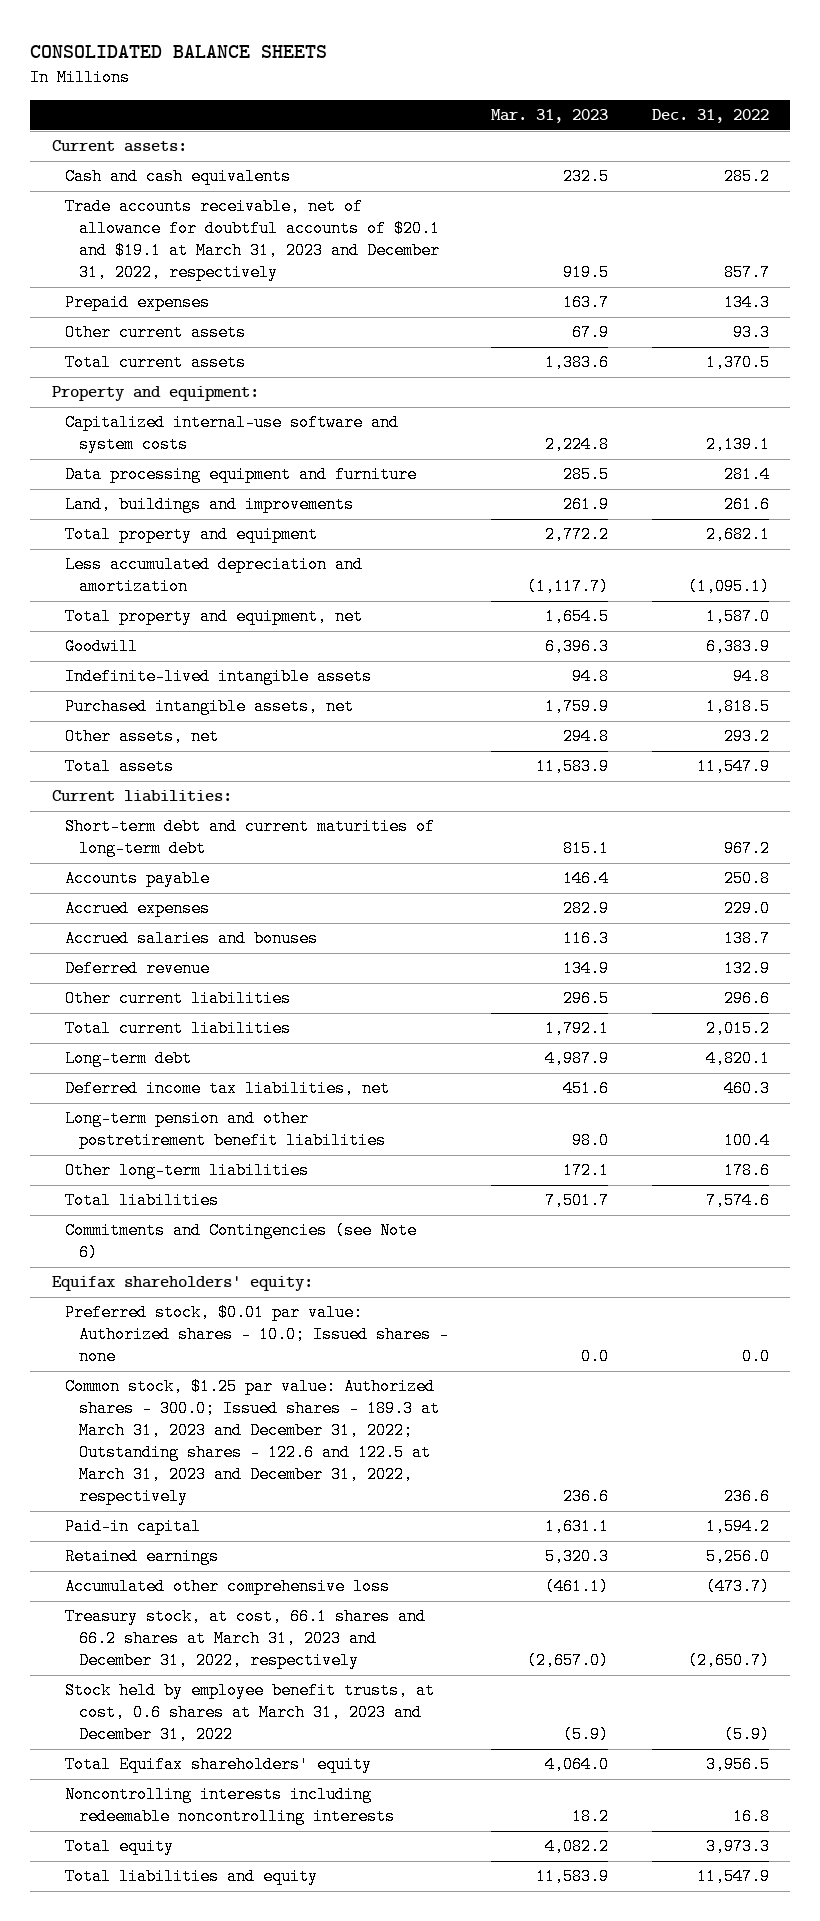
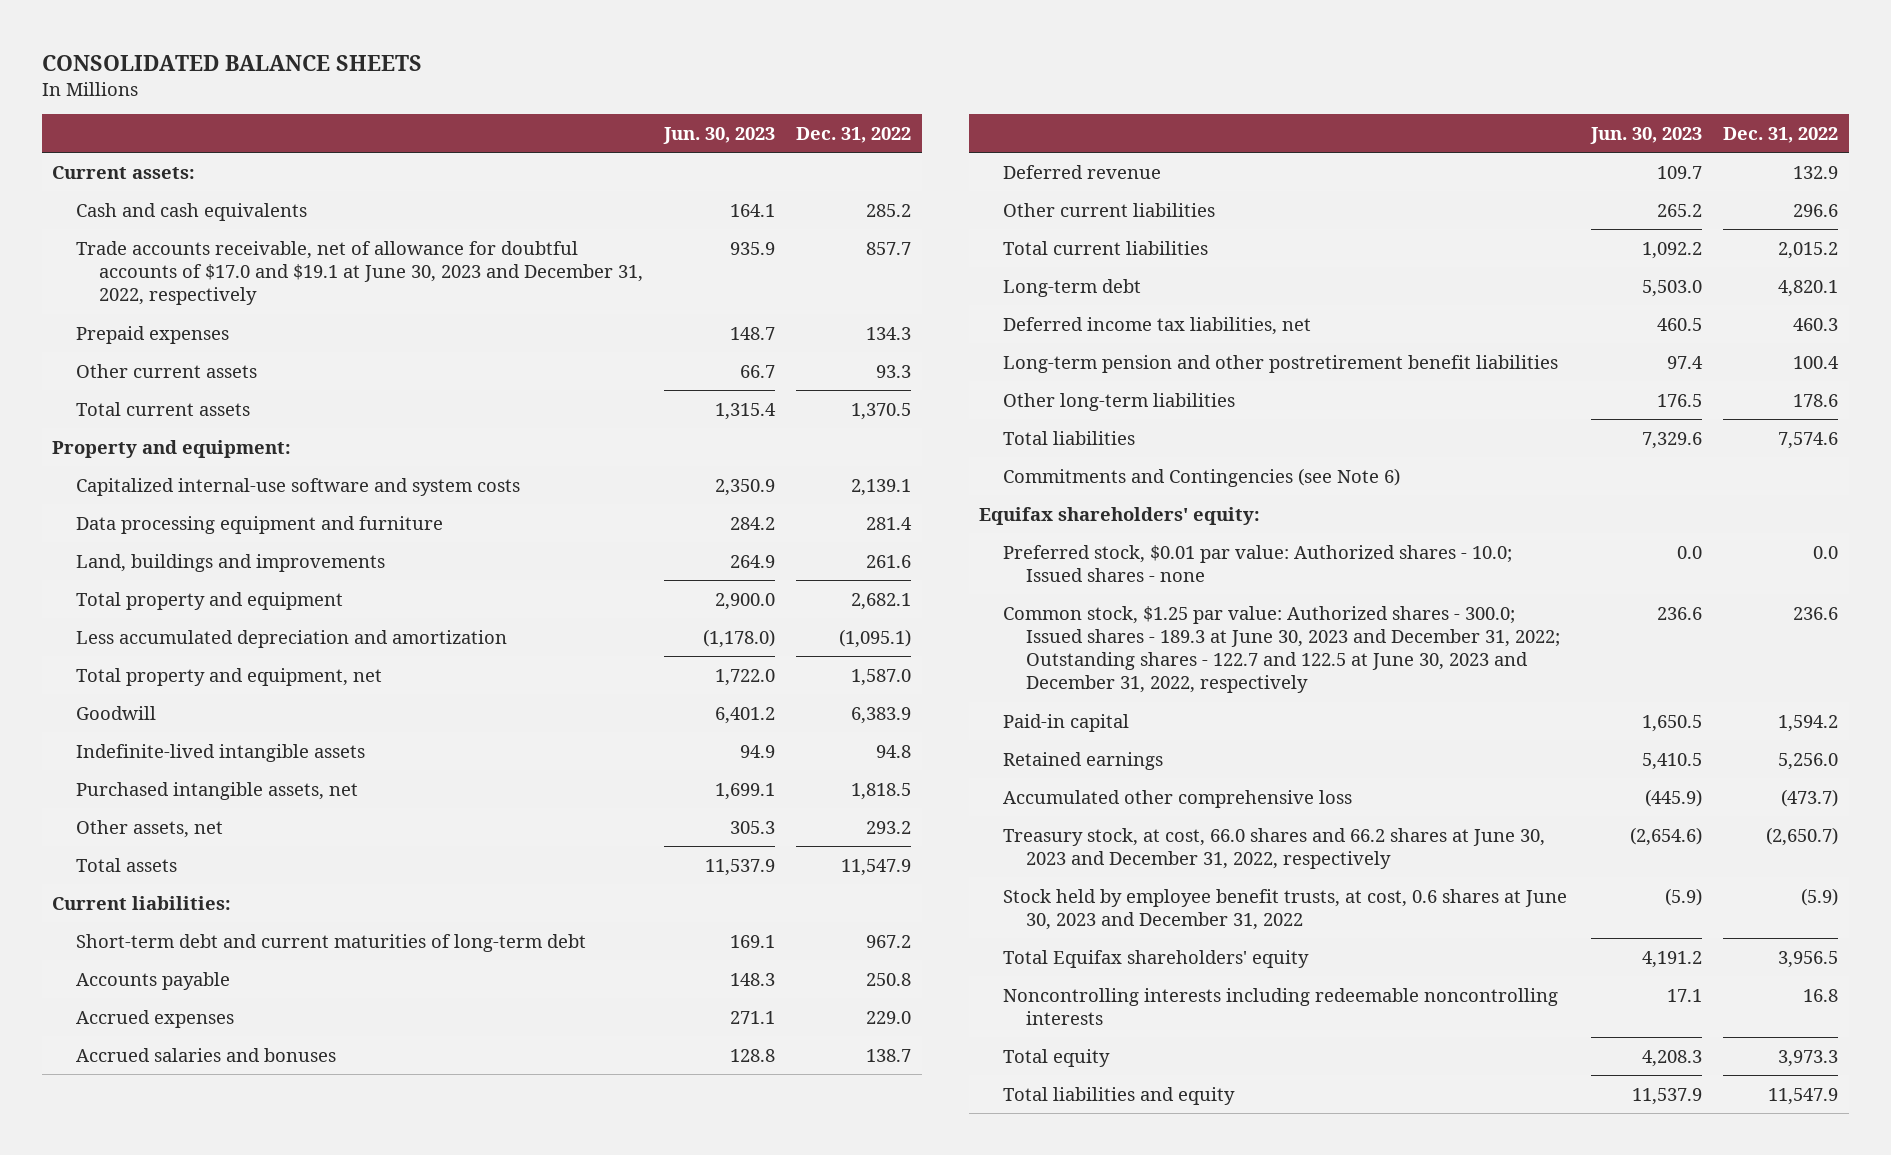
- | Mar. 31, 2023 | Dec. 31, 2022
+ | Jun. 30, 2023 | Dec. 31, 2022
- Trade accounts receivable, net of allowance for doubtful accounts of $20.1 and $19.1 at March 31, 2023 and December 31, 2022, respectively | 919.5 | 857.7
+ Trade accounts receivable, net of allowance for doubtful accounts of $17.0 and $19.1 at June 30, 2023 and December 31, 2022, respectively | 935.9 | 857.7
- Common stock, $1.25 par value: Authorized shares - 300.0; Issued shares - 189.3 at March 31, 2023 and December 31, 2022; Outstanding shares - 122.6 and 122.5 at March 31, 2023 and December 31, 2022, respectively | 236.6 | 236.6
+ Common stock, $1.25 par value: Authorized shares - 300.0; Issued shares - 189.3 at June 30, 2023 and December 31, 2022; Outstanding shares - 122.7 and 122.5 at June 30, 2023 and December 31, 2022, respectively | 236.6 | 236.6
- Treasury stock, at cost, 66.1 shares and 66.2 shares at March 31, 2023 and December 31, 2022, respectively | (2,657.0) | (2,650.7)
- Stock held by employee benefit trusts, at cost, 0.6 shares at March 31, 2023 and December 31, 2022 | (5.9) | (5.9)
+ Treasury stock, at cost, 66.0 shares and 66.2 shares at June 30, 2023 and December 31, 2022, respectively | (2,654.6) | (2,650.7)
+ Stock held by employee benefit trusts, at cost, 0.6 shares at June 30, 2023 and December 31, 2022 | (5.9) | (5.9)

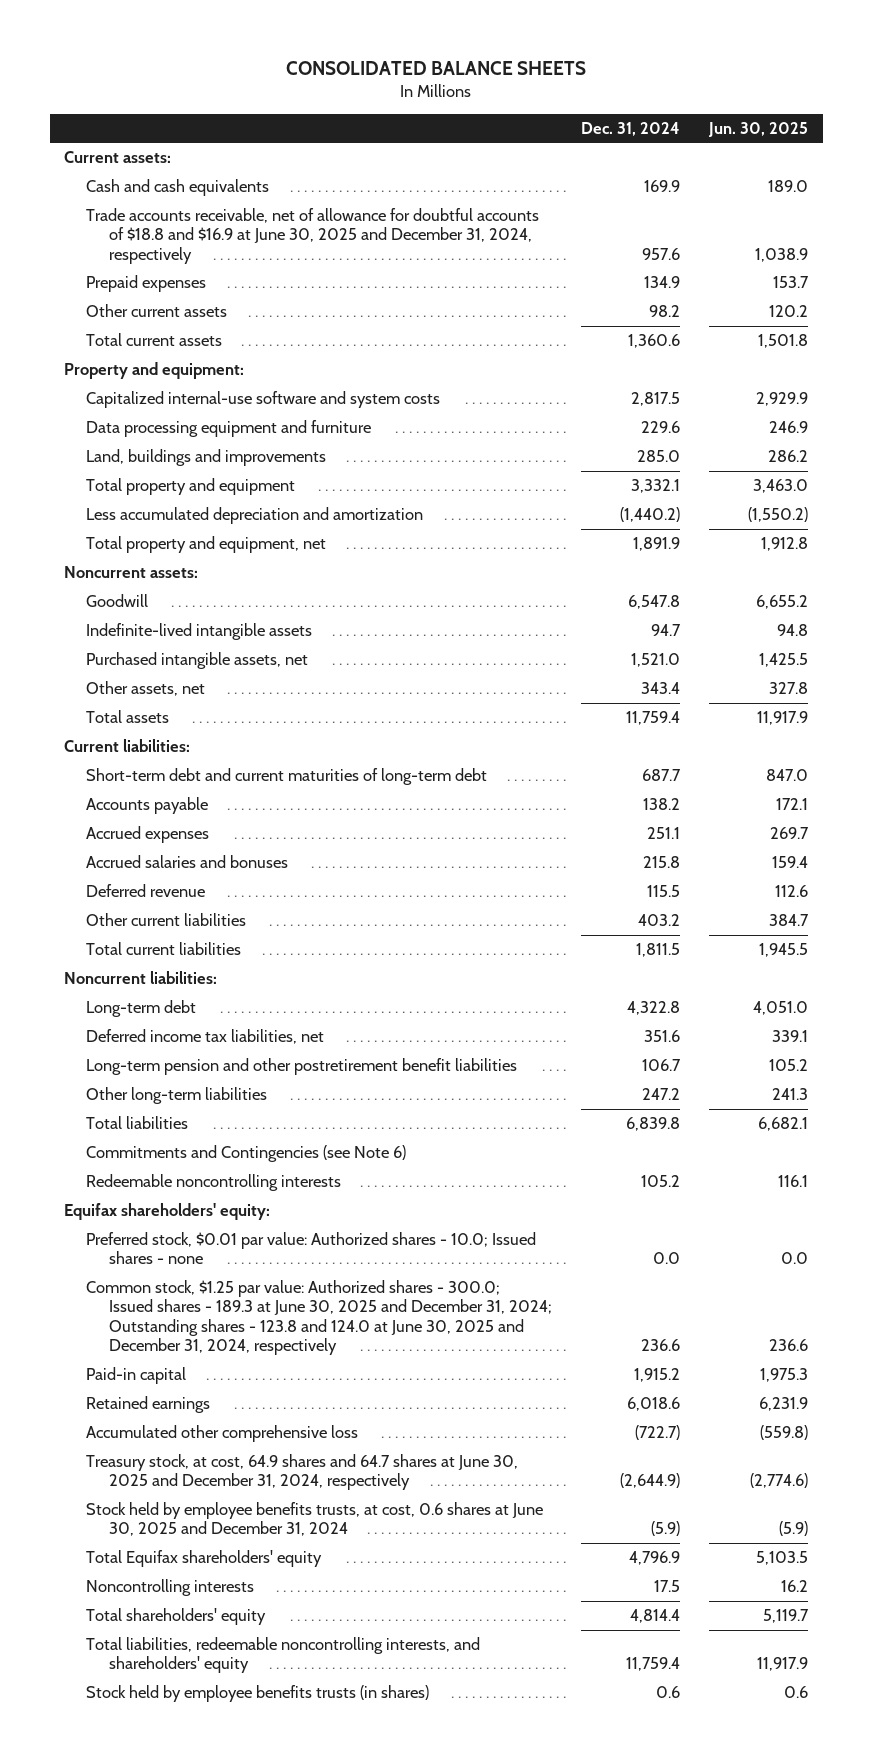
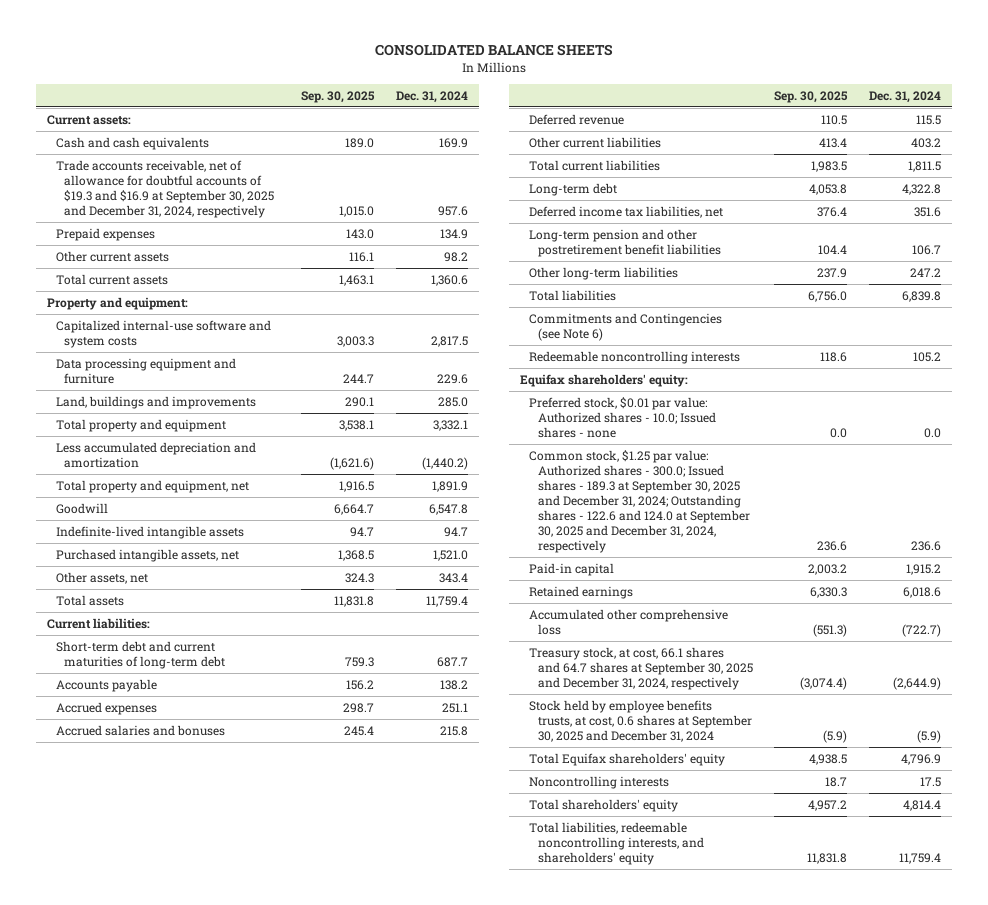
- | Dec. 31, 2024 | Jun. 30, 2025
+ | Sep. 30, 2025 | Dec. 31, 2024
- Trade accounts receivable, net of allowance for doubtful accounts of $18.8 and $16.9 at June 30, 2025 and December 31, 2024, respectively | 957.6 | 1,038.9
+ Trade accounts receivable, net of allowance for doubtful accounts of $19.3 and $16.9 at September 30, 2025 and December 31, 2024, respectively | 1,015.0 | 957.6
- Noncurrent assets:
- Noncurrent liabilities:
- Common stock, $1.25 par value: Authorized shares - 300.0; Issued shares - 189.3 at June 30, 2025 and December 31, 2024; Outstanding shares - 123.8 and 124.0 at June 30, 2025 and December 31, 2024, respectively | 236.6 | 236.6
+ Common stock, $1.25 par value: Authorized shares - 300.0; Issued shares - 189.3 at September 30, 2025 and December 31, 2024; Outstanding shares - 122.6 and 124.0 at September 30, 2025 and December 31, 2024, respectively | 236.6 | 236.6
- Treasury stock, at cost, 64.9 shares and 64.7 shares at June 30, 2025 and December 31, 2024, respectively | (2,644.9) | (2,774.6)
- Stock held by employee benefits trusts, at cost, 0.6 shares at June 30, 2025 and December 31, 2024 | (5.9) | (5.9)
+ Treasury stock, at cost, 66.1 shares and 64.7 shares at September 30, 2025 and December 31, 2024, respectively | (3,074.4) | (2,644.9)
+ Stock held by employee benefits trusts, at cost, 0.6 shares at September 30, 2025 and December 31, 2024 | (5.9) | (5.9)
- Stock held by employee benefits trusts (in shares) | 0.6 | 0.6

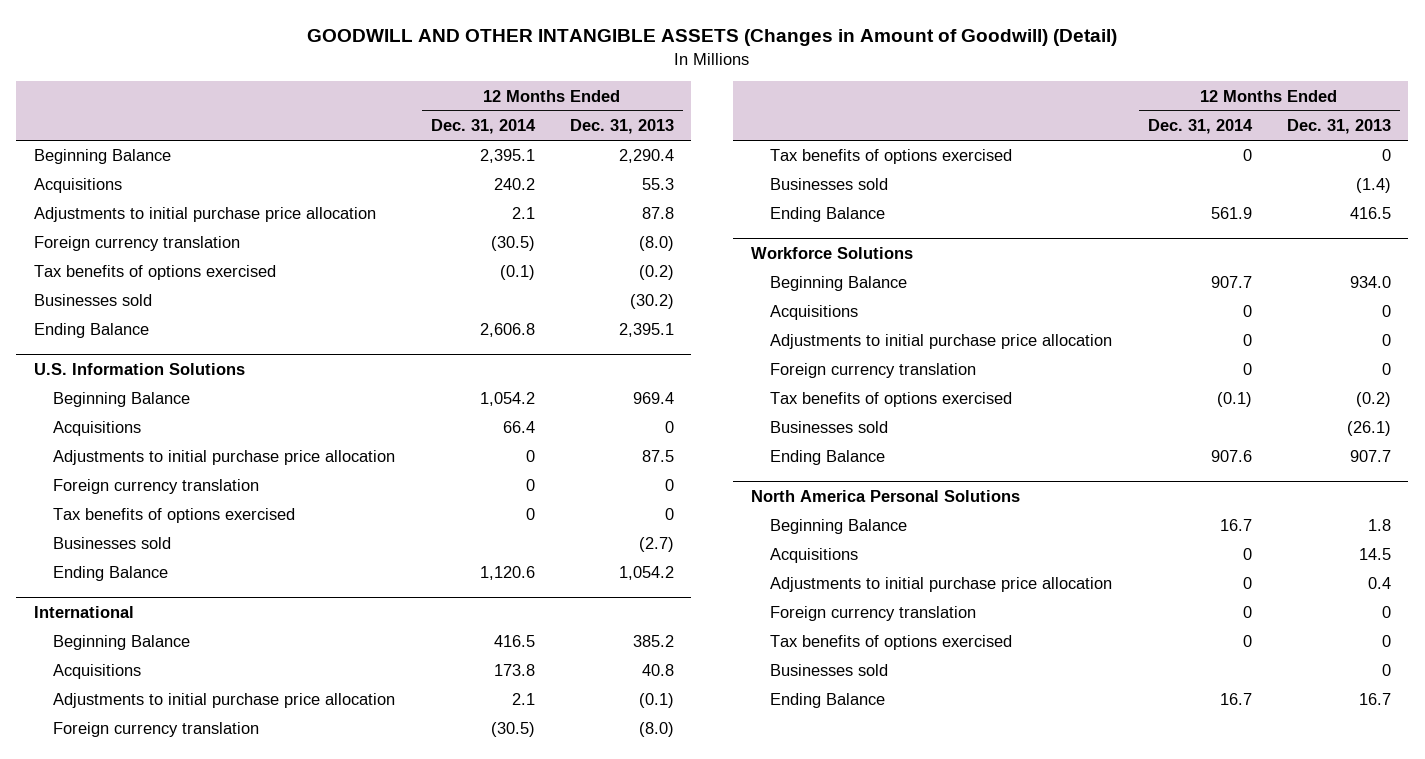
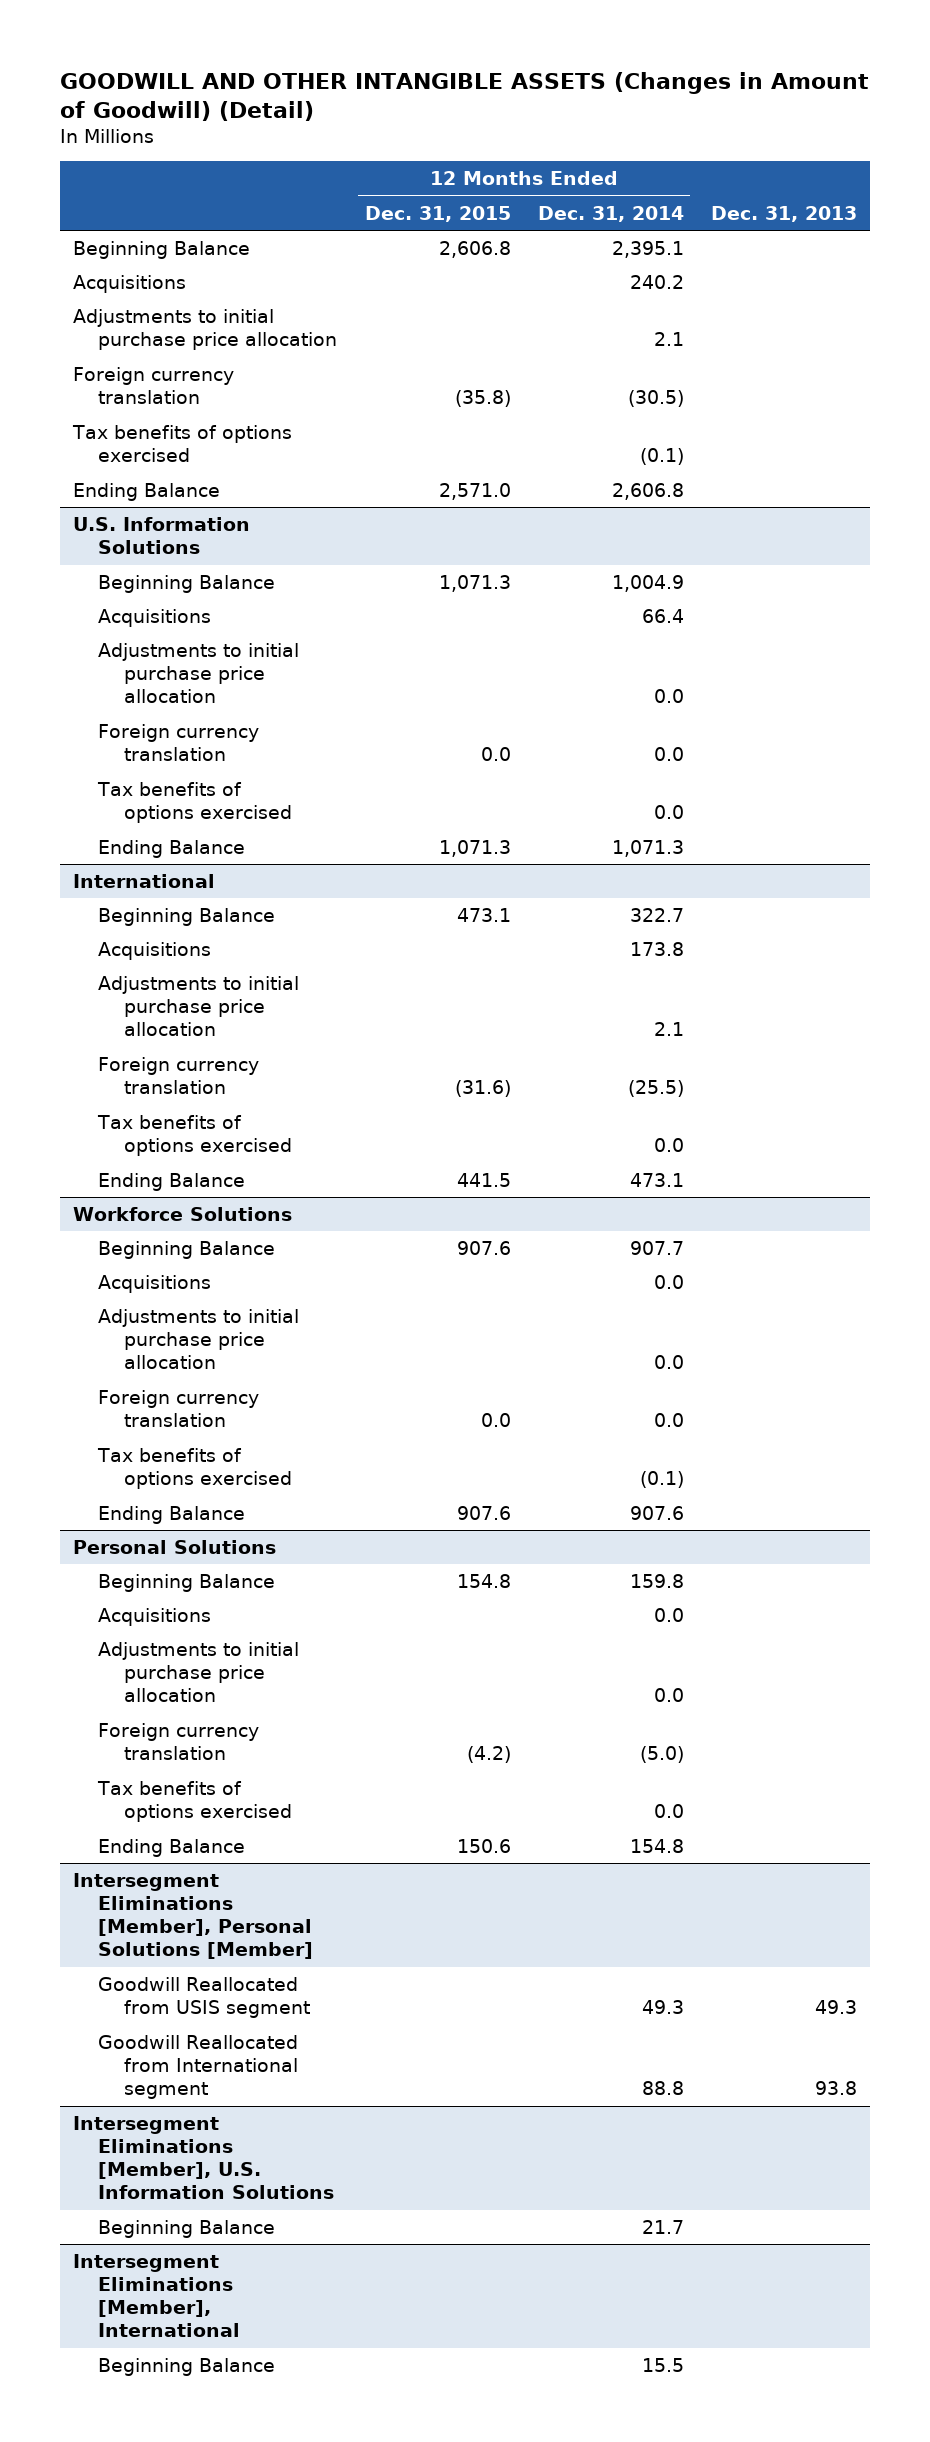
- | 12 Months Ended Dec. 31, 2014 | 12 Months Ended Dec. 31, 2013
+ | 12 Months Ended Dec. 31, 2015 | 12 Months Ended Dec. 31, 2014 | Dec. 31, 2013
- Businesses sold | | (30.2)
@ U.S. Information Solutions
- Beginning Balance | 1,054.2 | 969.4
+ Beginning Balance | 1,071.3 | 1,004.9 |
- Adjustments to initial purchase price allocation | 0 | 87.5
- Foreign currency translation | 0 | 0
- Tax benefits of options exercised | 0 | 0
- Businesses sold | | (2.7)
- Ending Balance | 1,120.6 | 1,054.2
+ Adjustments to initial purchase price allocation | | 0.0 |
+ Foreign currency translation | 0.0 | 0.0 |
+ Tax benefits of options exercised | | 0.0 |
+ Ending Balance | 1,071.3 | 1,071.3 |
@ International
- Beginning Balance | 416.5 | 385.2
+ Beginning Balance | 473.1 | 322.7 |
- Foreign currency translation | (30.5) | (8.0)
- Tax benefits of options exercised | 0 | 0
- Businesses sold | | (1.4)
- Ending Balance | 561.9 | 416.5
+ Foreign currency translation | (31.6) | (25.5) |
+ Tax benefits of options exercised | | 0.0 |
+ Ending Balance | 441.5 | 473.1 |
@ Workforce Solutions
- Acquisitions | 0 | 0
- Adjustments to initial purchase price allocation | 0 | 0
- Foreign currency translation | 0 | 0
+ Acquisitions | | 0.0 |
+ Adjustments to initial purchase price allocation | | 0.0 |
+ Foreign currency translation | 0.0 | 0.0 |
- Businesses sold | | (26.1)
- North America Personal Solutions
- Beginning Balance | 16.7 | 1.8
- Acquisitions | 0 | 14.5
- Adjustments to initial purchase price allocation | 0 | 0.4
- Foreign currency translation | 0 | 0
- Tax benefits of options exercised | 0 | 0
- Businesses sold | | 0
- Ending Balance | 16.7 | 16.7
+ Personal Solutions
+ Beginning Balance | 154.8 | 159.8 |
+ Acquisitions | | 0.0 |
+ Adjustments to initial purchase price allocation | | 0.0 |
+ Foreign currency translation | (4.2) | (5.0) |
+ Tax benefits of options exercised | | 0.0 |
+ Ending Balance | 150.6 | 154.8 |
+ Intersegment Eliminations [Member], Personal Solutions [Member]
+ Goodwill Reallocated from USIS segment | | 49.3 | 49.3
+ Goodwill Reallocated from International segment | | 88.8 | 93.8
+ Intersegment Eliminations [Member], U.S. Information Solutions
+ Beginning Balance | | 21.7 |
+ Intersegment Eliminations [Member], International
+ Beginning Balance | | 15.5 |

